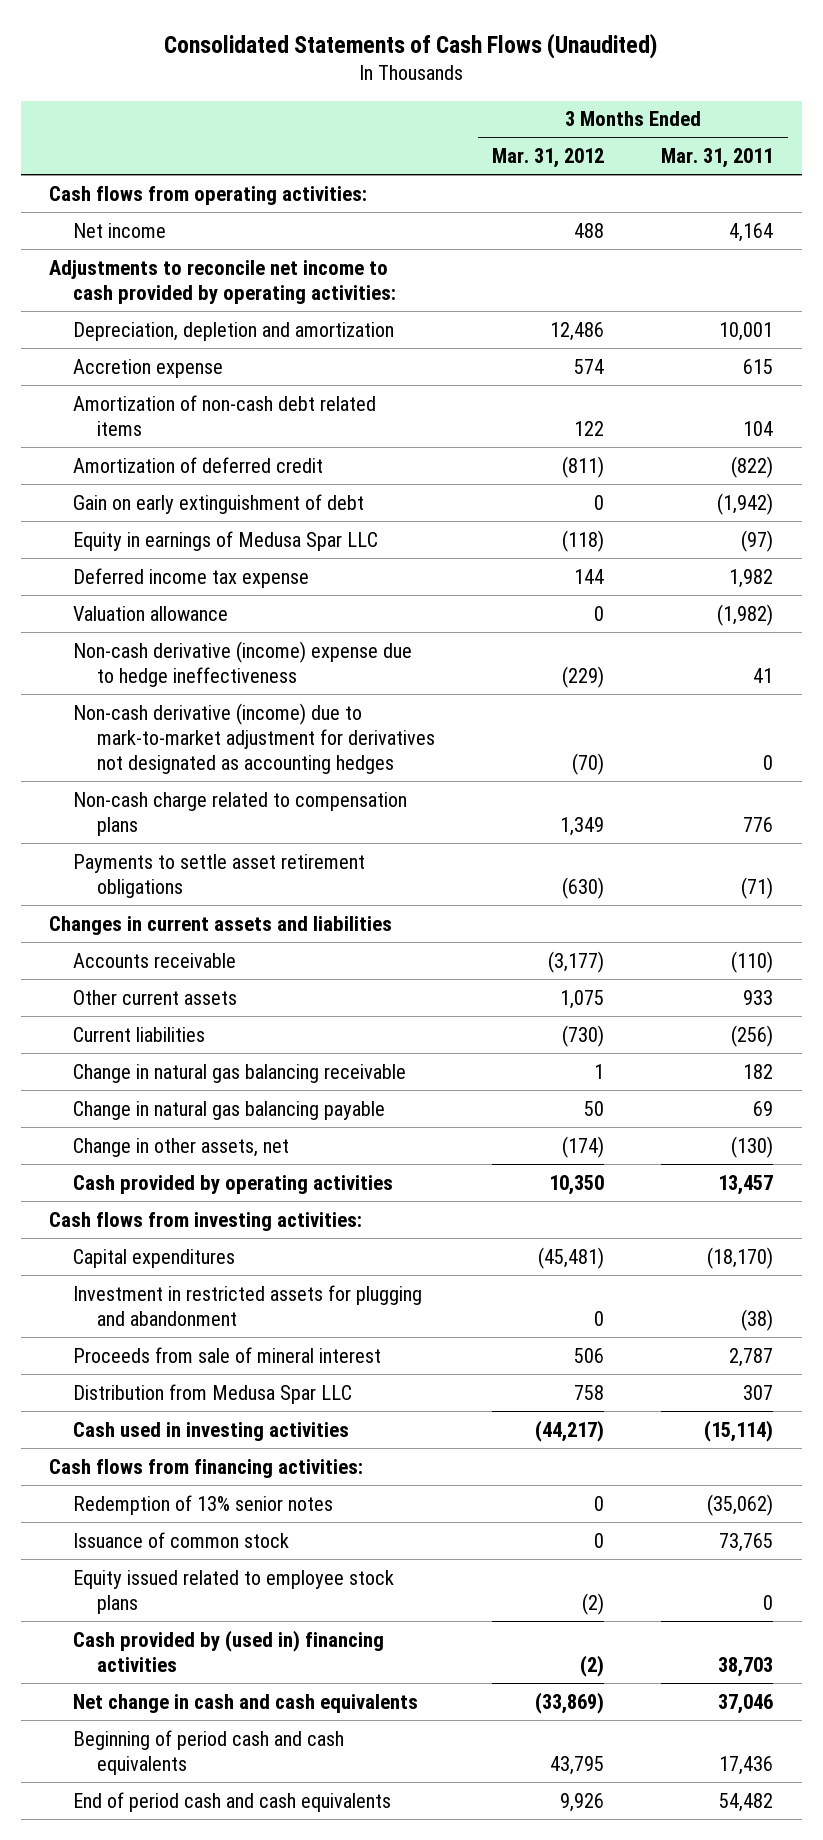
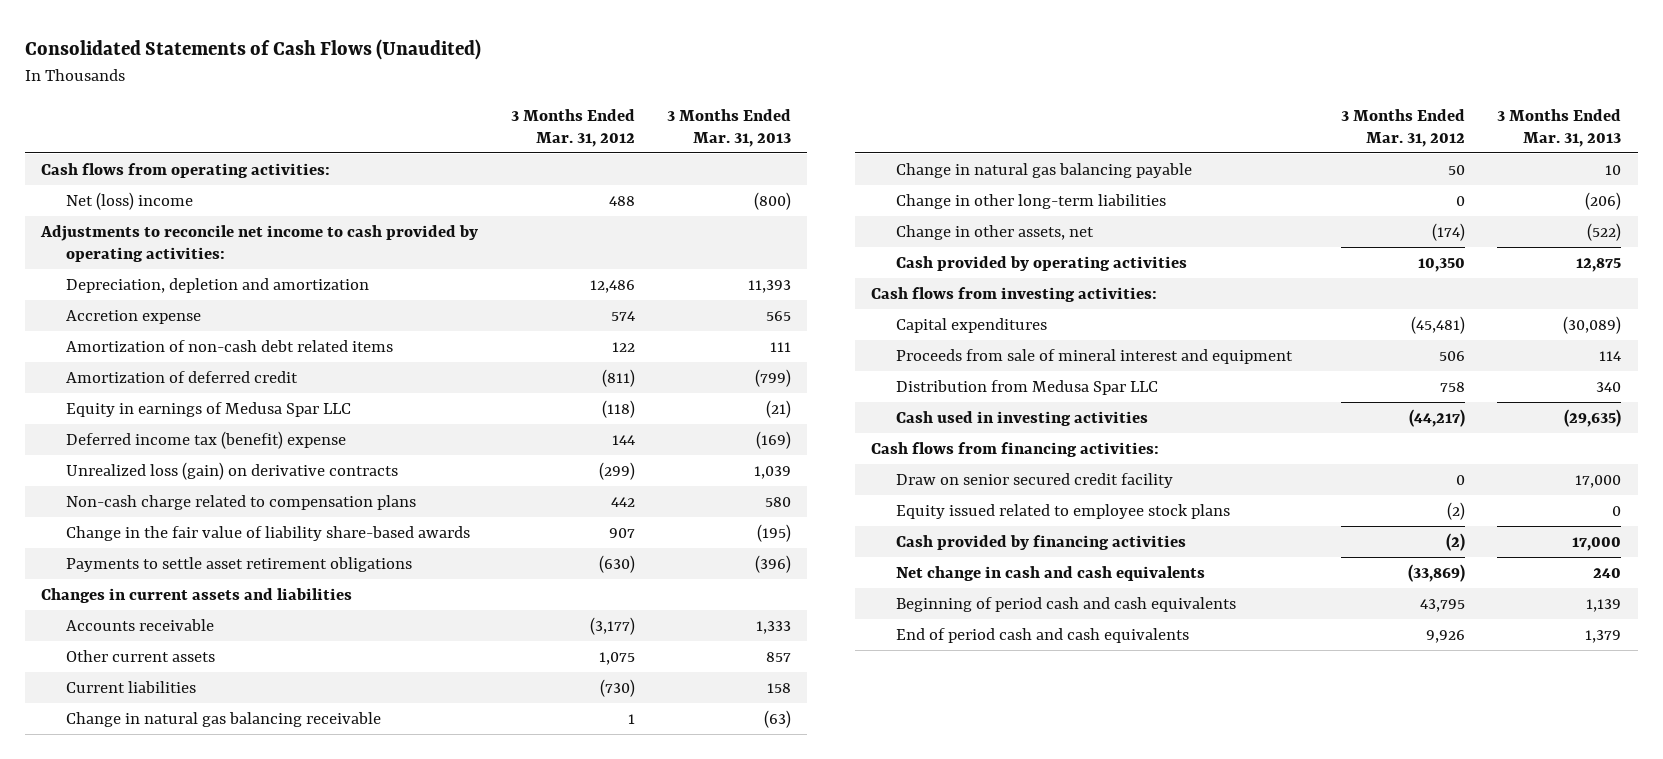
- | 3 Months Ended Mar. 31, 2012 | 3 Months Ended Mar. 31, 2011
+ | 3 Months Ended Mar. 31, 2012 | 3 Months Ended Mar. 31, 2013
- Net income | 488 | 4,164
+ Net (loss) income | 488 | (800)
- Gain on early extinguishment of debt | 0 | (1,942)
- Deferred income tax expense | 144 | 1,982
- Valuation allowance | 0 | (1,982)
- Non-cash derivative (income) expense due to hedge ineffectiveness | (229) | 41
- Non-cash derivative (income) due to mark-to-market adjustment for derivatives not designated as accounting hedges | (70) | 0
- Non-cash charge related to compensation plans | 1,349 | 776
+ Deferred income tax (benefit) expense | 144 | (169)
+ Unrealized loss (gain) on derivative contracts | (299) | 1,039
+ Non-cash charge related to compensation plans | 442 | 580
+ Change in the fair value of liability share-based awards | 907 | (195)
+ Change in other long-term liabilities | 0 | (206)
- Investment in restricted assets for plugging and abandonment | 0 | (38)
- Proceeds from sale of mineral interest | 506 | 2,787
+ Proceeds from sale of mineral interest and equipment | 506 | 114
- Redemption of 13% senior notes | 0 | (35,062)
- Issuance of common stock | 0 | 73,765
+ Draw on senior secured credit facility | 0 | 17,000
- Cash provided by (used in) financing activities | (2) | 38,703
+ Cash provided by financing activities | (2) | 17,000

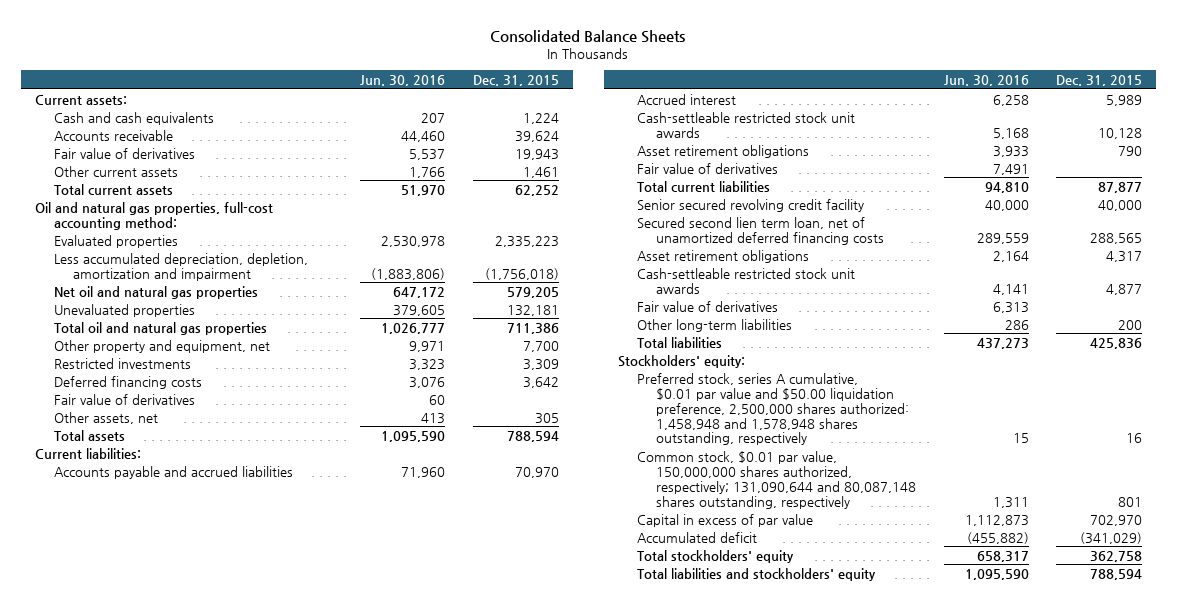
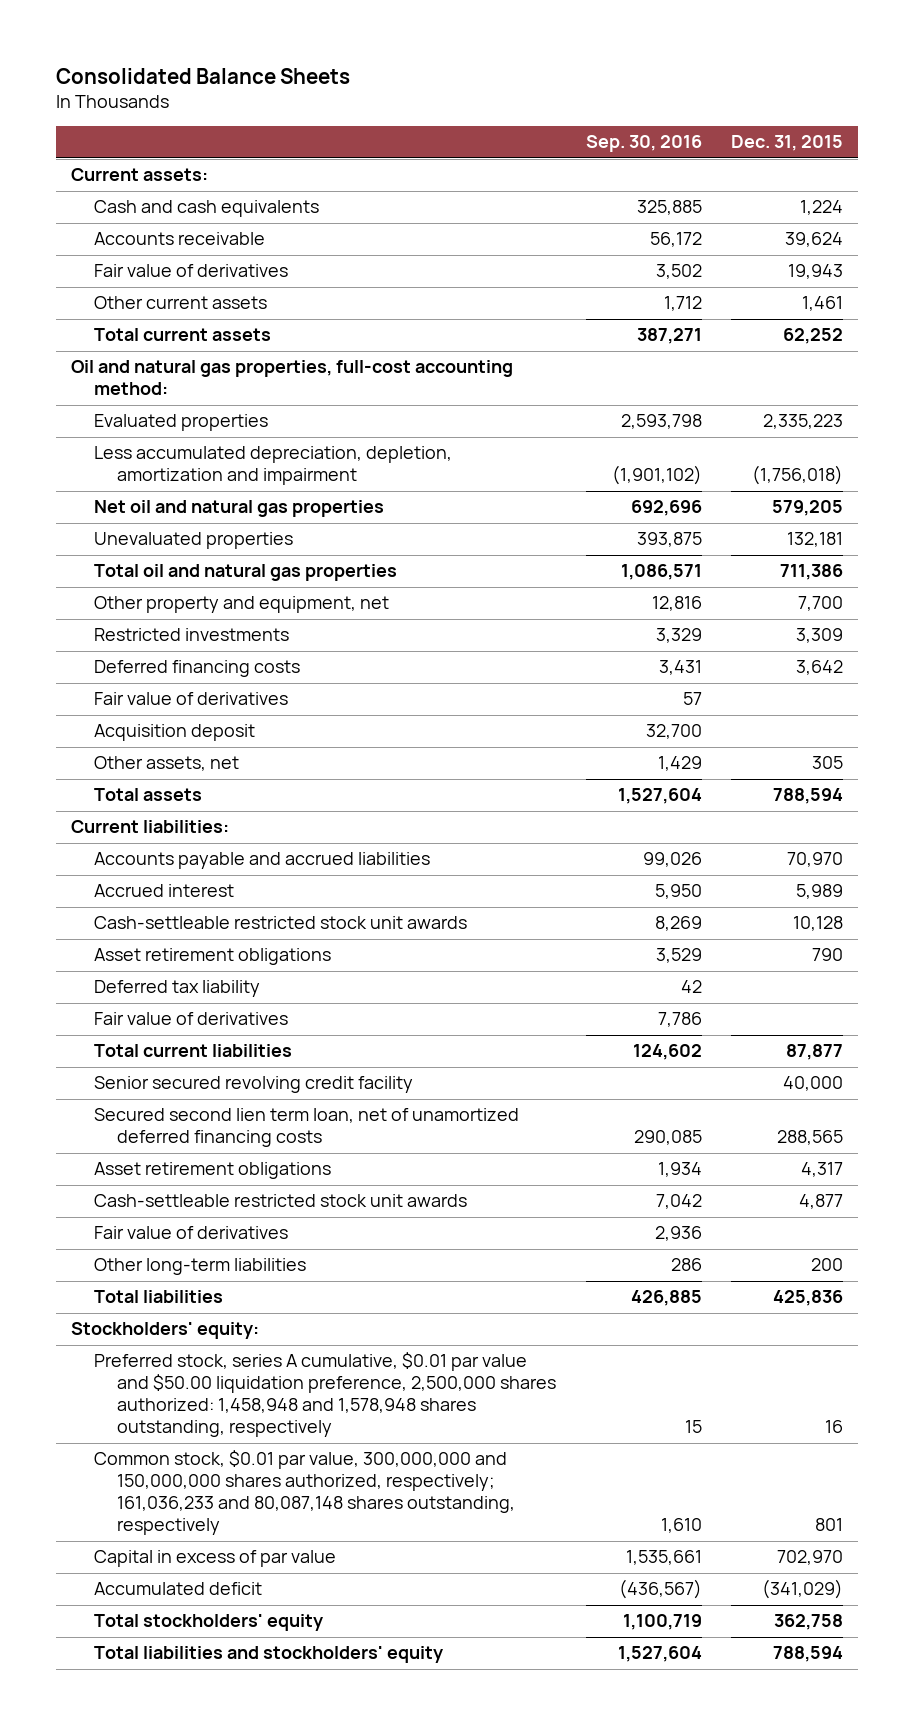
- | Jun. 30, 2016 | Dec. 31, 2015
+ | Sep. 30, 2016 | Dec. 31, 2015
+ Acquisition deposit | 32,700 |
+ Deferred tax liability | 42 |
- Common stock, $0.01 par value, 150,000,000 shares authorized, respectively; 131,090,644 and 80,087,148 shares outstanding, respectively | 1,311 | 801
+ Common stock, $0.01 par value, 300,000,000 and 150,000,000 shares authorized, respectively; 161,036,233 and 80,087,148 shares outstanding, respectively | 1,610 | 801

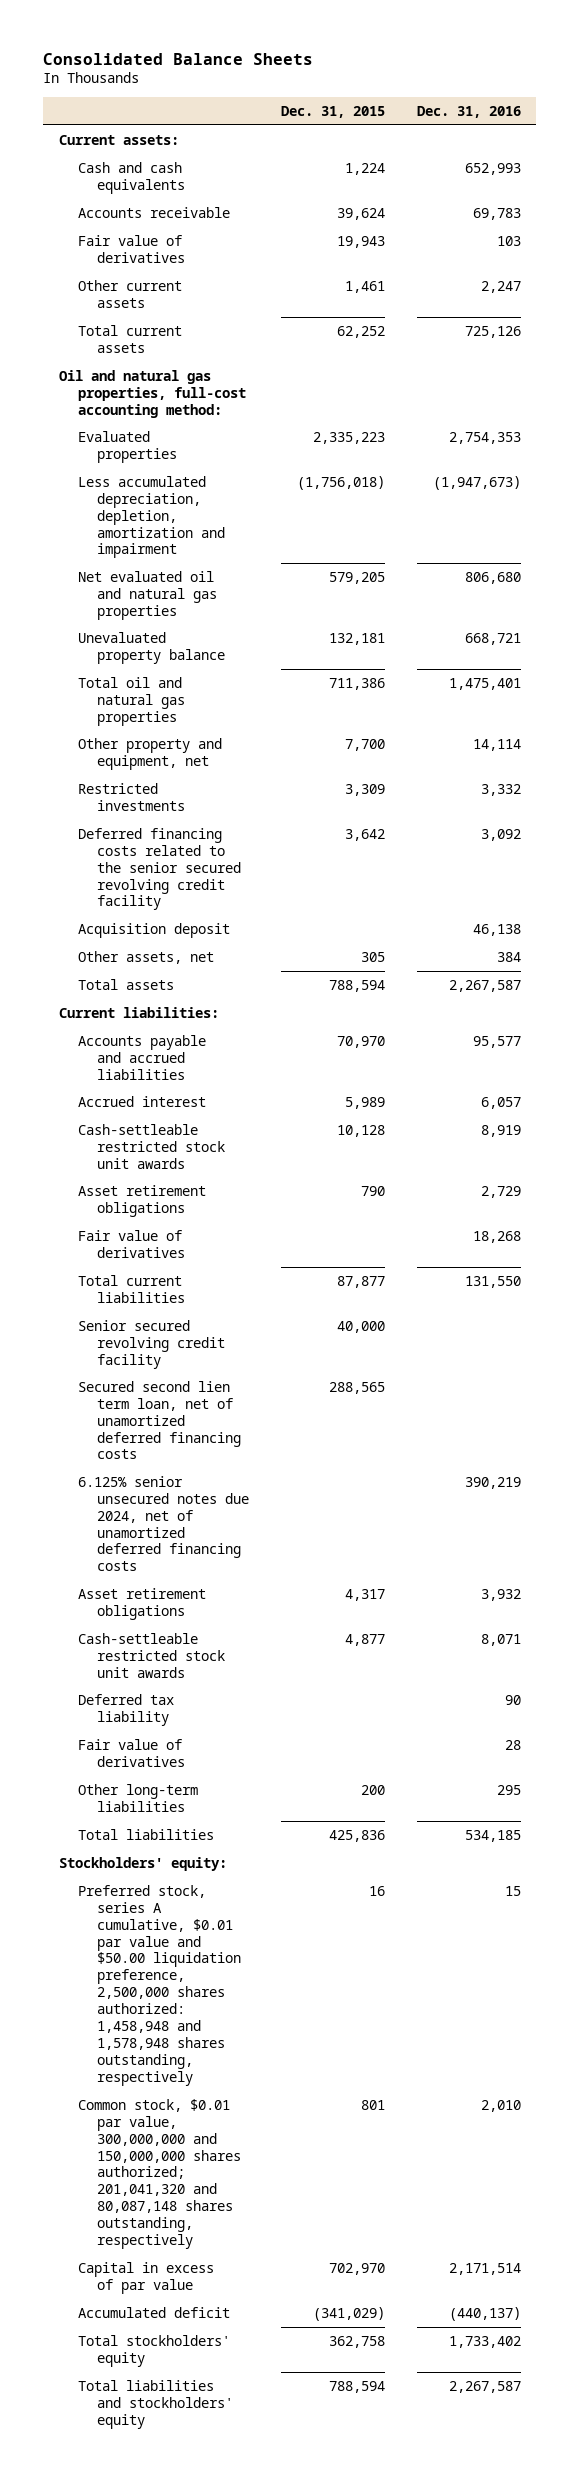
- | Sep. 30, 2016 | Dec. 31, 2015
+ | Dec. 31, 2015 | Dec. 31, 2016
- Net oil and natural gas properties | 692,696 | 579,205
- Unevaluated properties | 393,875 | 132,181
+ Net evaluated oil and natural gas properties | 579,205 | 806,680
+ Unevaluated property balance | 132,181 | 668,721
- Deferred financing costs | 3,431 | 3,642
- Fair value of derivatives | 57 |
+ Deferred financing costs related to the senior secured revolving credit facility | 3,642 | 3,092
+ 6.125% senior unsecured notes due 2024, net of unamortized deferred financing costs | | 390,219
moved down: Deferred tax liability | | 90
- Common stock, $0.01 par value, 300,000,000 and 150,000,000 shares authorized, respectively; 161,036,233 and 80,087,148 shares outstanding, respectively | 1,610 | 801
+ Common stock, $0.01 par value, 300,000,000 and 150,000,000 shares authorized; 201,041,320 and 80,087,148 shares outstanding, respectively | 801 | 2,010

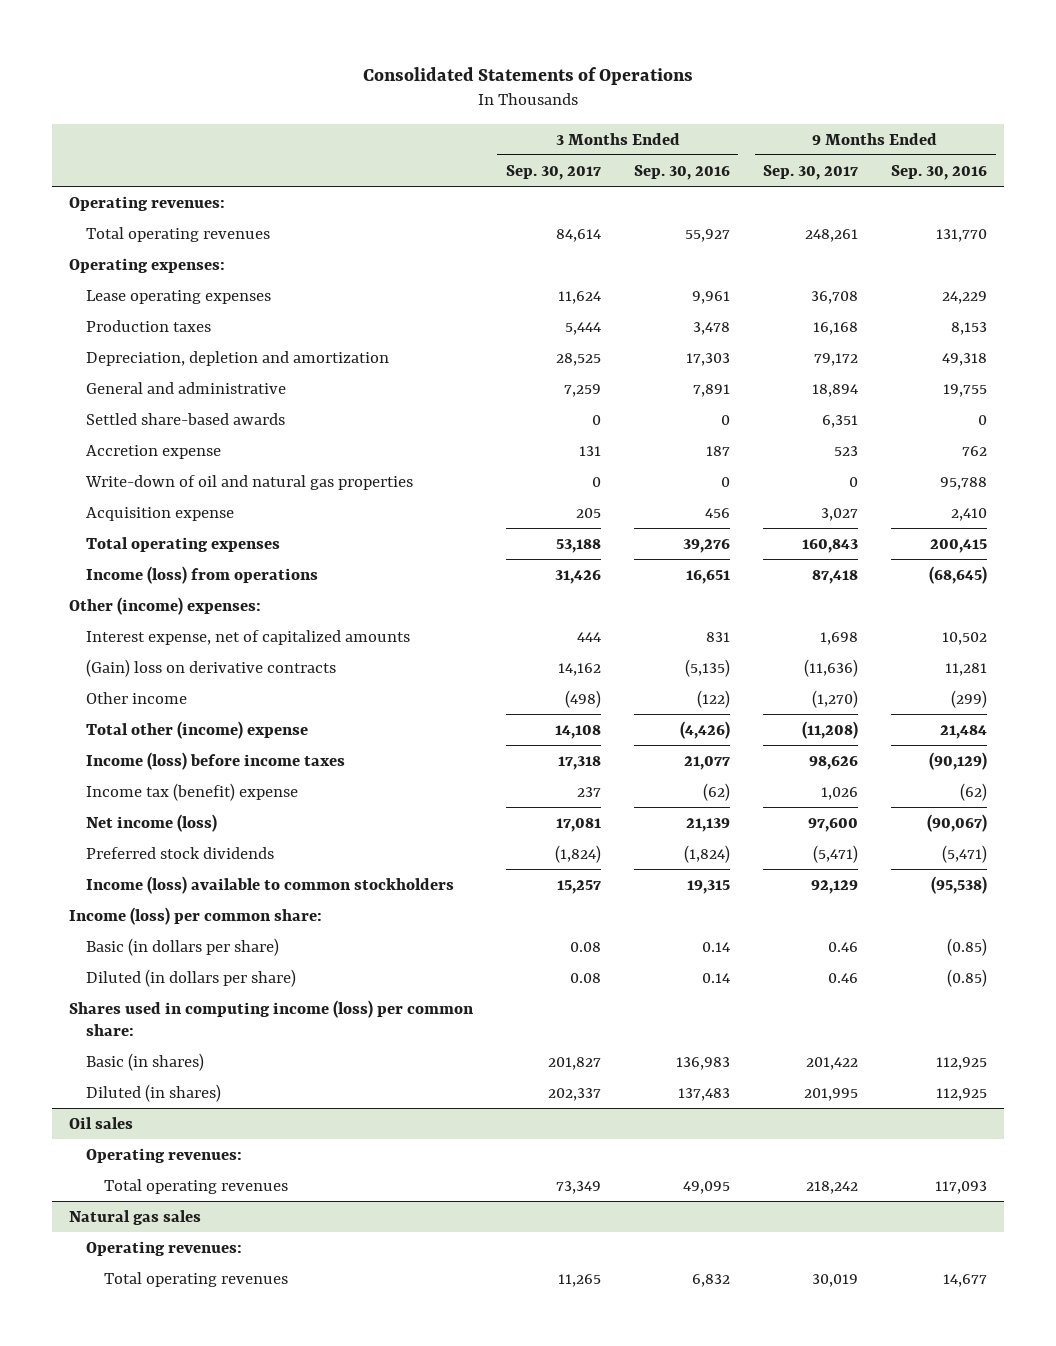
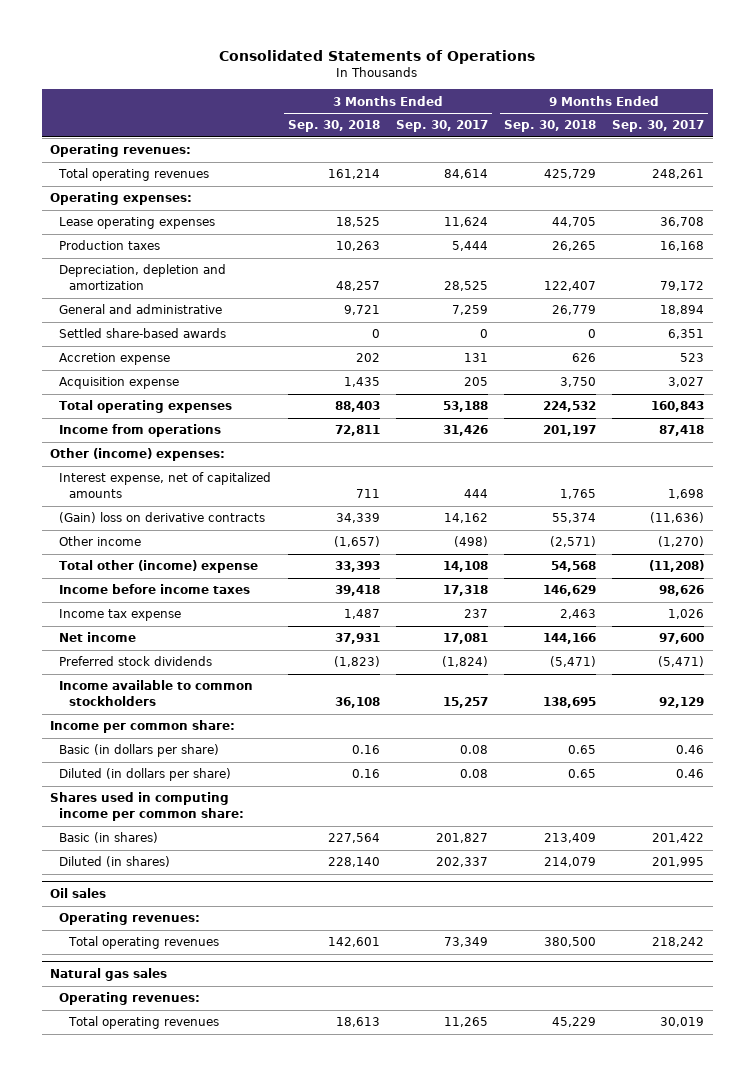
- | 3 Months Ended Sep. 30, 2017 | 3 Months Ended Sep. 30, 2016 | 9 Months Ended Sep. 30, 2017 | 9 Months Ended Sep. 30, 2016
+ | 3 Months Ended Sep. 30, 2018 | 3 Months Ended Sep. 30, 2017 | 9 Months Ended Sep. 30, 2018 | 9 Months Ended Sep. 30, 2017
- Write-down of oil and natural gas properties | 0 | 0 | 0 | 95,788
- Income (loss) from operations | 31,426 | 16,651 | 87,418 | (68,645)
+ Income from operations | 72,811 | 31,426 | 201,197 | 87,418
- Income (loss) before income taxes | 17,318 | 21,077 | 98,626 | (90,129)
- Income tax (benefit) expense | 237 | (62) | 1,026 | (62)
- Net income (loss) | 17,081 | 21,139 | 97,600 | (90,067)
+ Income before income taxes | 39,418 | 17,318 | 146,629 | 98,626
+ Income tax expense | 1,487 | 237 | 2,463 | 1,026
+ Net income | 37,931 | 17,081 | 144,166 | 97,600
- Income (loss) available to common stockholders | 15,257 | 19,315 | 92,129 | (95,538)
- Income (loss) per common share:
+ Income available to common stockholders | 36,108 | 15,257 | 138,695 | 92,129
+ Income per common share:
- Shares used in computing income (loss) per common share:
+ Shares used in computing income per common share:

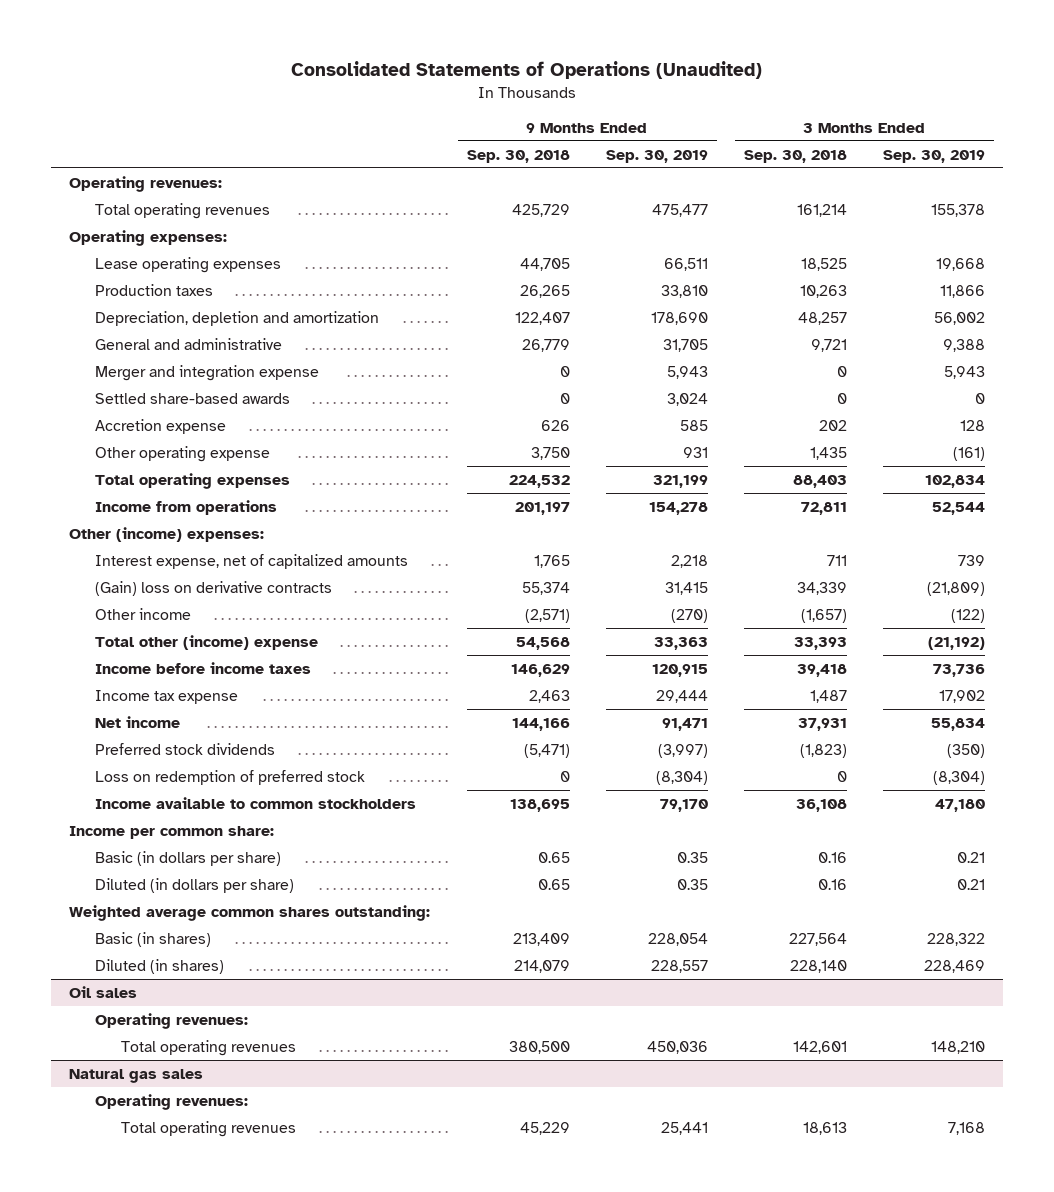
- Consolidated Statements of Operations
+ Consolidated Statements of Operations (Unaudited)
- | 3 Months Ended Sep. 30, 2018 | 3 Months Ended Sep. 30, 2017 | 9 Months Ended Sep. 30, 2018 | 9 Months Ended Sep. 30, 2017
+ | 9 Months Ended Sep. 30, 2018 | 9 Months Ended Sep. 30, 2019 | 3 Months Ended Sep. 30, 2018 | 3 Months Ended Sep. 30, 2019
+ Merger and integration expense | 0 | 5,943 | 0 | 5,943
- Acquisition expense | 1,435 | 205 | 3,750 | 3,027
+ Other operating expense | 3,750 | 931 | 1,435 | (161)
+ Loss on redemption of preferred stock | 0 | (8,304) | 0 | (8,304)
- Shares used in computing income per common share:
+ Weighted average common shares outstanding:

